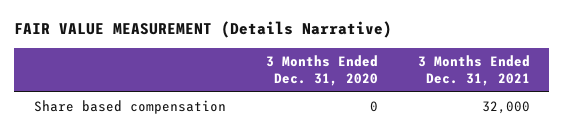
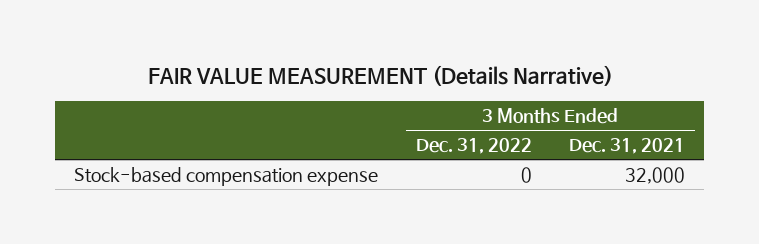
- | 3 Months Ended Dec. 31, 2020 | 3 Months Ended Dec. 31, 2021
+ | 3 Months Ended Dec. 31, 2022 | 3 Months Ended Dec. 31, 2021
- Share based compensation | 0 | 32,000
+ Stock-based compensation expense | 0 | 32,000

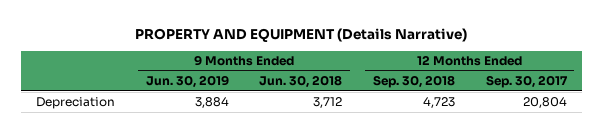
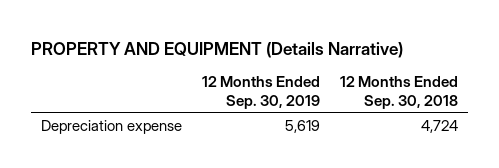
- | 9 Months Ended Jun. 30, 2019 | 9 Months Ended Jun. 30, 2018 | 12 Months Ended Sep. 30, 2018 | 12 Months Ended Sep. 30, 2017
+ | 12 Months Ended Sep. 30, 2019 | 12 Months Ended Sep. 30, 2018
- Depreciation | 3,884 | 3,712 | 4,723 | 20,804
+ Depreciation expense | 5,619 | 4,724

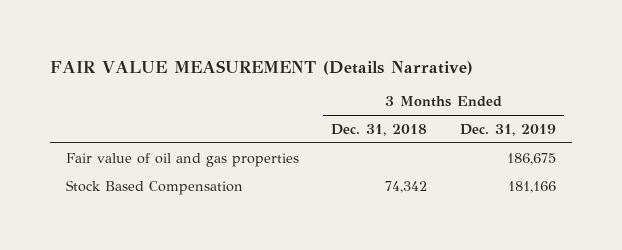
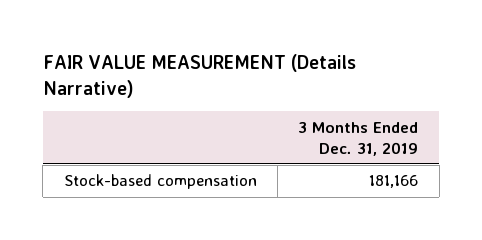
- | 3 Months Ended Dec. 31, 2018 | 3 Months Ended Dec. 31, 2019
+ | 3 Months Ended Dec. 31, 2019
- Fair value of oil and gas properties | | 186,675
- Stock Based Compensation | 74,342 | 181,166
+ Stock-based compensation | 181,166

